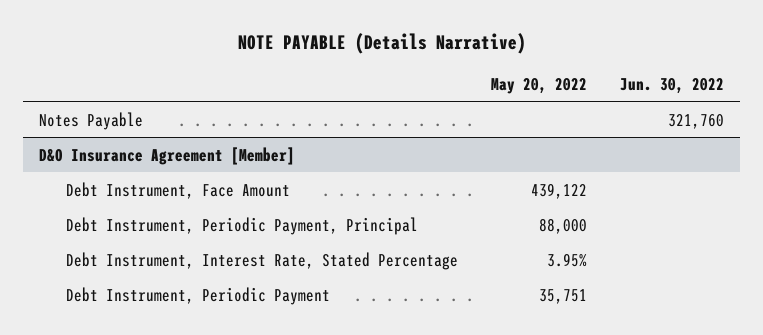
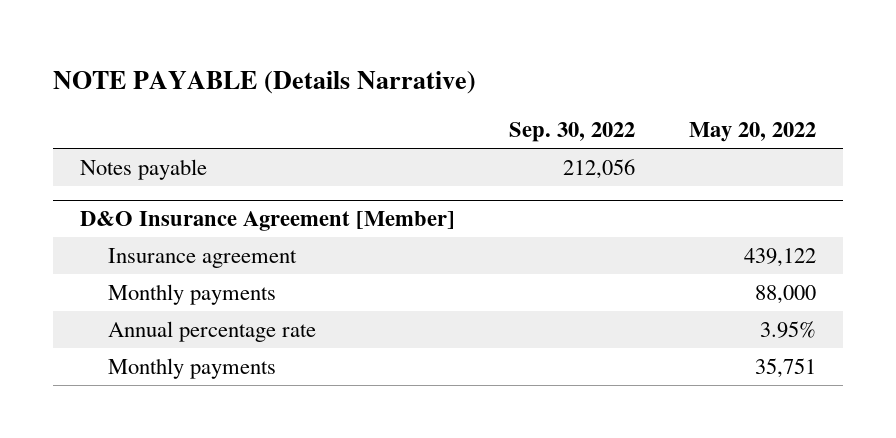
- | May 20, 2022 | Jun. 30, 2022
+ | Sep. 30, 2022 | May 20, 2022
- Notes Payable | | 321,760
+ Notes payable | 212,056 |
@ D&O Insurance Agreement [Member]
- Debt Instrument, Face Amount | 439,122 |
- Debt Instrument, Periodic Payment, Principal | 88,000 |
- Debt Instrument, Interest Rate, Stated Percentage | 3.95% |
- Debt Instrument, Periodic Payment | 35,751 |
+ Insurance agreement | | 439,122
+ Monthly payments | | 88,000
+ Annual percentage rate | | 3.95%
+ Monthly payments | | 35,751

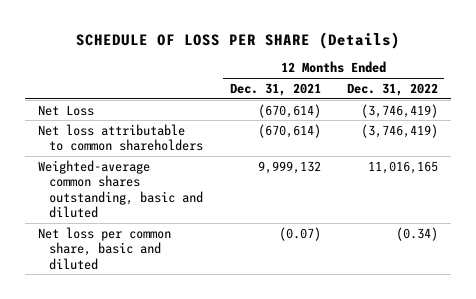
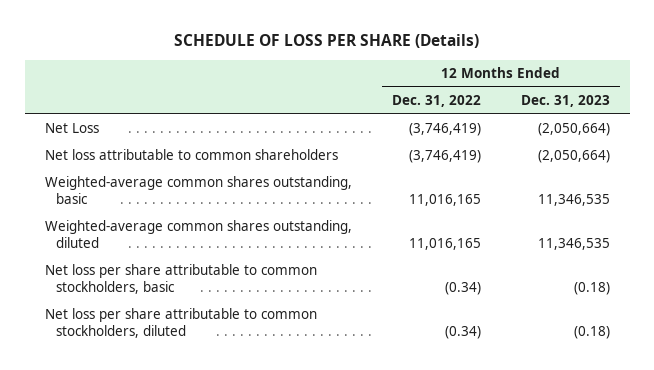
- | 12 Months Ended Dec. 31, 2021 | 12 Months Ended Dec. 31, 2022
+ | 12 Months Ended Dec. 31, 2022 | 12 Months Ended Dec. 31, 2023
- Weighted-average common shares outstanding, basic and diluted | 9,999,132 | 11,016,165
- Net loss per common share, basic and diluted | (0.07) | (0.34)
+ Weighted-average common shares outstanding, basic | 11,016,165 | 11,346,535
+ Weighted-average common shares outstanding, diluted | 11,016,165 | 11,346,535
+ Net loss per share attributable to common stockholders, basic | (0.34) | (0.18)
+ Net loss per share attributable to common stockholders, diluted | (0.34) | (0.18)

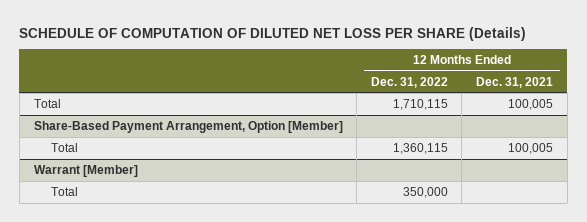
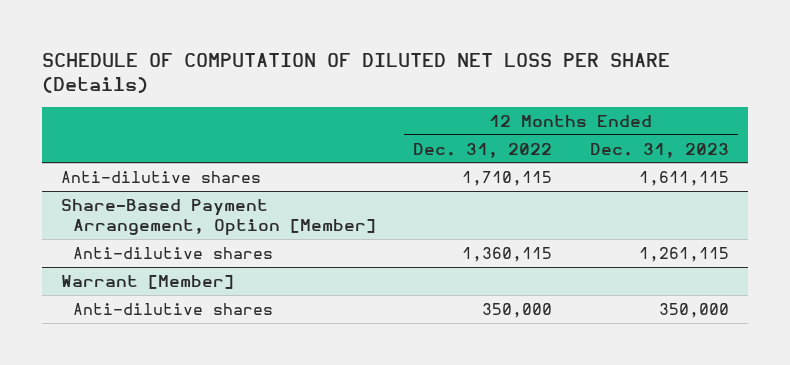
- | 12 Months Ended Dec. 31, 2022 | 12 Months Ended Dec. 31, 2021
+ | 12 Months Ended Dec. 31, 2022 | 12 Months Ended Dec. 31, 2023
- Total | 1,710,115 | 100,005
+ Anti-dilutive shares | 1,710,115 | 1,611,115
@ Share-Based Payment Arrangement, Option [Member]
- Total | 1,360,115 | 100,005
+ Anti-dilutive shares | 1,360,115 | 1,261,115
@ Warrant [Member]
- Total | 350,000 |
+ Anti-dilutive shares | 350,000 | 350,000

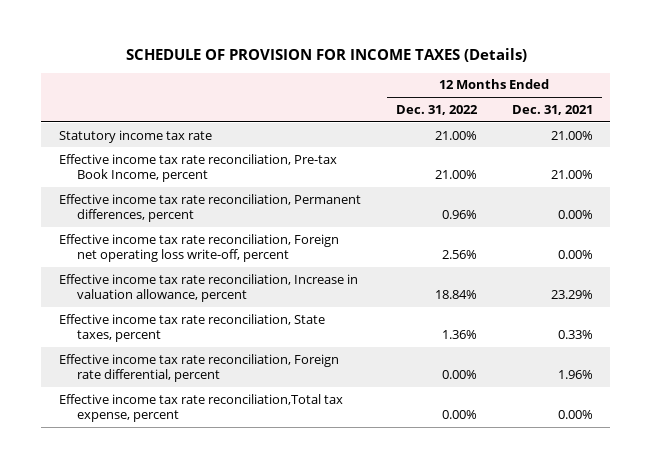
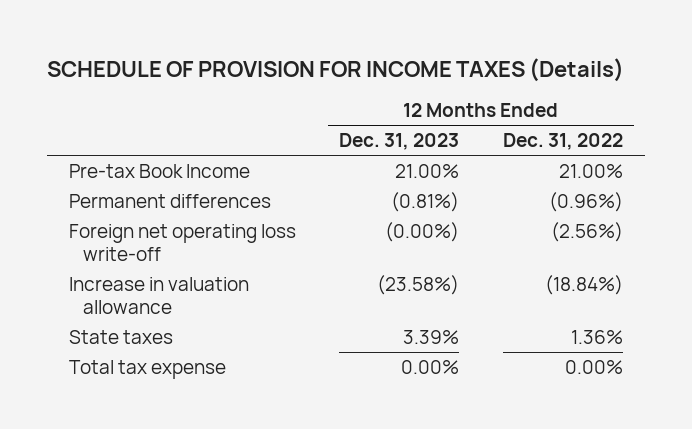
- | 12 Months Ended Dec. 31, 2022 | 12 Months Ended Dec. 31, 2021
+ | 12 Months Ended Dec. 31, 2023 | 12 Months Ended Dec. 31, 2022
- Statutory income tax rate | 21.00% | 21.00%
- Effective income tax rate reconciliation, Pre-tax Book Income, percent | 21.00% | 21.00%
- Effective income tax rate reconciliation, Permanent differences, percent | 0.96% | 0.00%
- Effective income tax rate reconciliation, Foreign net operating loss write-off, percent | 2.56% | 0.00%
- Effective income tax rate reconciliation, Increase in valuation allowance, percent | 18.84% | 23.29%
- Effective income tax rate reconciliation, State taxes, percent | 1.36% | 0.33%
- Effective income tax rate reconciliation, Foreign rate differential, percent | 0.00% | 1.96%
- Effective income tax rate reconciliation,Total tax expense, percent | 0.00% | 0.00%
+ Pre-tax Book Income | 21.00% | 21.00%
+ Permanent differences | (0.81%) | (0.96%)
+ Foreign net operating loss write-off | (0.00%) | (2.56%)
+ Increase in valuation allowance | (23.58%) | (18.84%)
+ State taxes | 3.39% | 1.36%
+ Total tax expense | 0.00% | 0.00%

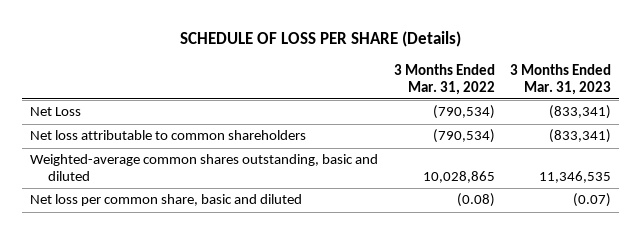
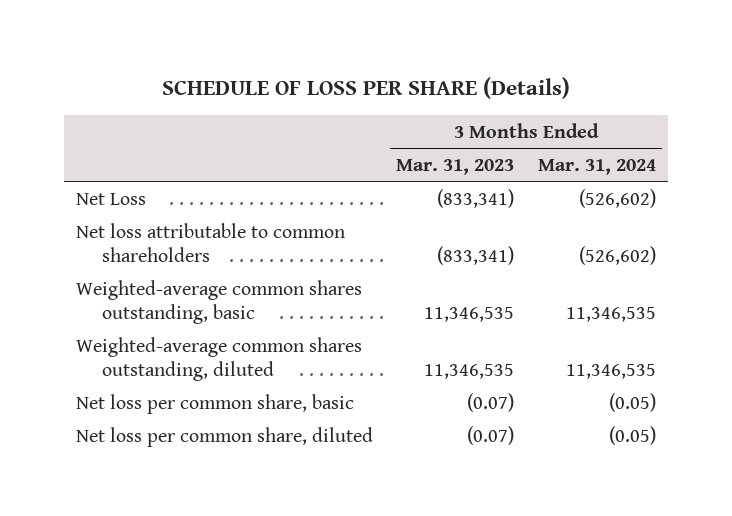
- | 3 Months Ended Mar. 31, 2022 | 3 Months Ended Mar. 31, 2023
+ | 3 Months Ended Mar. 31, 2023 | 3 Months Ended Mar. 31, 2024
- Weighted-average common shares outstanding, basic and diluted | 10,028,865 | 11,346,535
- Net loss per common share, basic and diluted | (0.08) | (0.07)
+ Weighted-average common shares outstanding, basic | 11,346,535 | 11,346,535
+ Weighted-average common shares outstanding, diluted | 11,346,535 | 11,346,535
+ Net loss per common share, basic | (0.07) | (0.05)
+ Net loss per common share, diluted | (0.07) | (0.05)

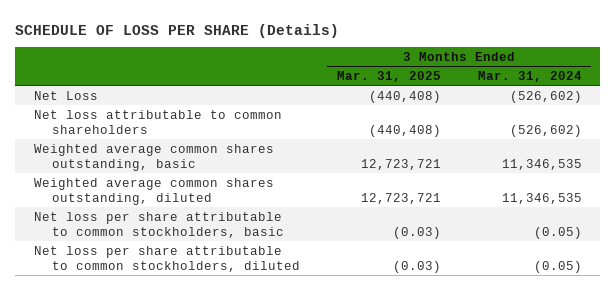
- | 3 Months Ended Mar. 31, 2023 | 3 Months Ended Mar. 31, 2024
+ | 3 Months Ended Mar. 31, 2025 | 3 Months Ended Mar. 31, 2024
- Weighted-average common shares outstanding, basic | 11,346,535 | 11,346,535
- Weighted-average common shares outstanding, diluted | 11,346,535 | 11,346,535
- Net loss per common share, basic | (0.07) | (0.05)
- Net loss per common share, diluted | (0.07) | (0.05)
+ Weighted average common shares outstanding, basic | 12,723,721 | 11,346,535
+ Weighted average common shares outstanding, diluted | 12,723,721 | 11,346,535
+ Net loss per share attributable to common stockholders, basic | (0.03) | (0.05)
+ Net loss per share attributable to common stockholders, diluted | (0.03) | (0.05)

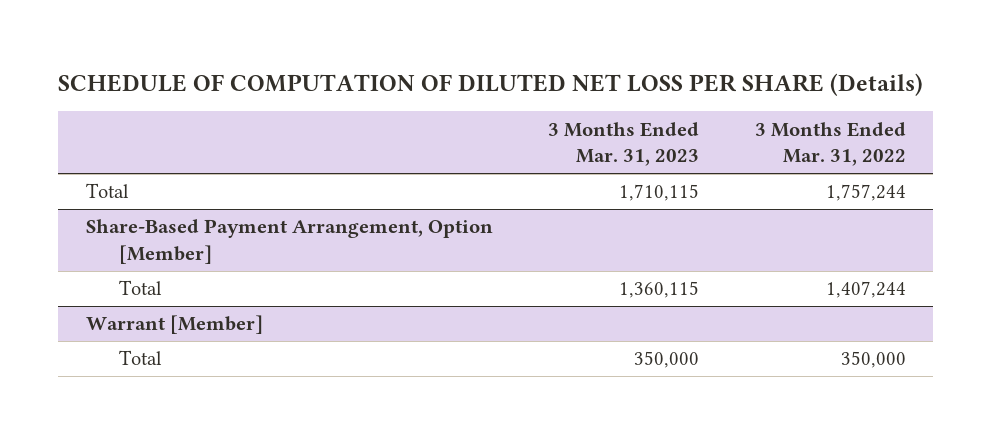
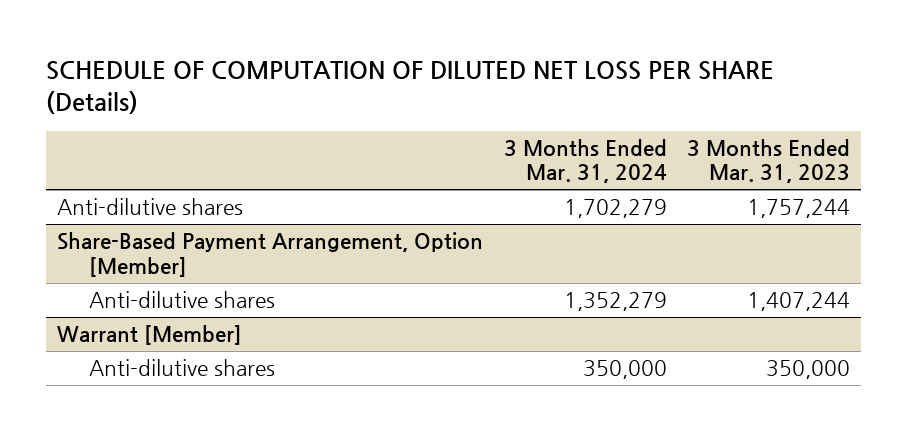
- | 3 Months Ended Mar. 31, 2023 | 3 Months Ended Mar. 31, 2022
+ | 3 Months Ended Mar. 31, 2024 | 3 Months Ended Mar. 31, 2023
- Total | 1,710,115 | 1,757,244
+ Anti-dilutive shares | 1,702,279 | 1,757,244
@ Share-Based Payment Arrangement, Option [Member]
- Total | 1,360,115 | 1,407,244
+ Anti-dilutive shares | 1,352,279 | 1,407,244
@ Warrant [Member]
- Total | 350,000 | 350,000
+ Anti-dilutive shares | 350,000 | 350,000

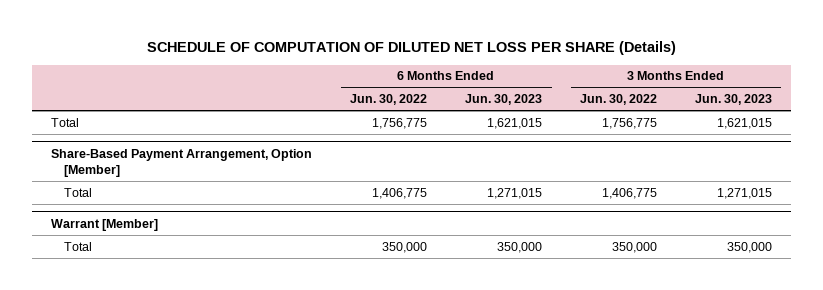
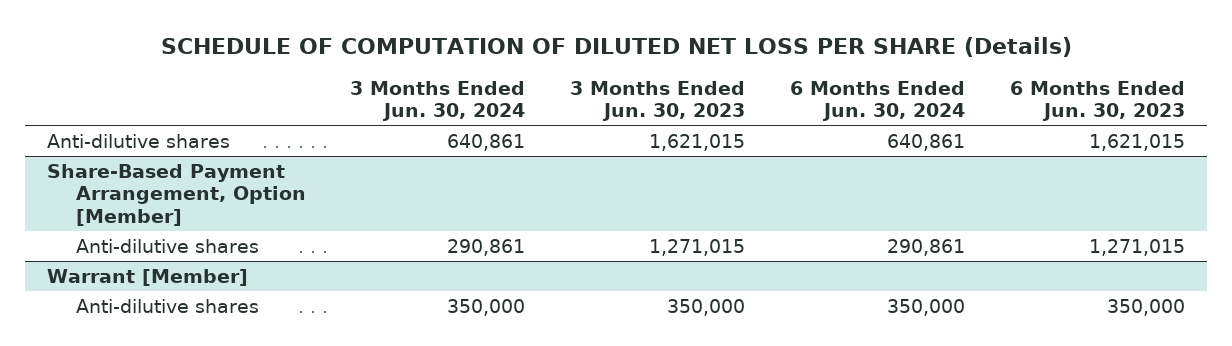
- | 6 Months Ended Jun. 30, 2022 | 6 Months Ended Jun. 30, 2023 | 3 Months Ended Jun. 30, 2022 | 3 Months Ended Jun. 30, 2023
+ | 3 Months Ended Jun. 30, 2024 | 3 Months Ended Jun. 30, 2023 | 6 Months Ended Jun. 30, 2024 | 6 Months Ended Jun. 30, 2023
- Total | 1,756,775 | 1,621,015 | 1,756,775 | 1,621,015
+ Anti-dilutive shares | 640,861 | 1,621,015 | 640,861 | 1,621,015
@ Share-Based Payment Arrangement, Option [Member]
- Total | 1,406,775 | 1,271,015 | 1,406,775 | 1,271,015
+ Anti-dilutive shares | 290,861 | 1,271,015 | 290,861 | 1,271,015
@ Warrant [Member]
- Total | 350,000 | 350,000 | 350,000 | 350,000
+ Anti-dilutive shares | 350,000 | 350,000 | 350,000 | 350,000

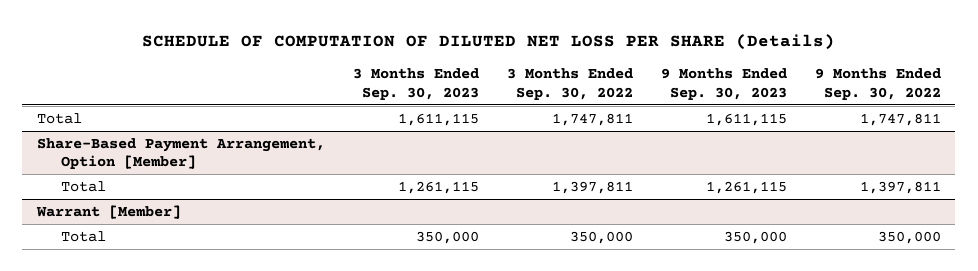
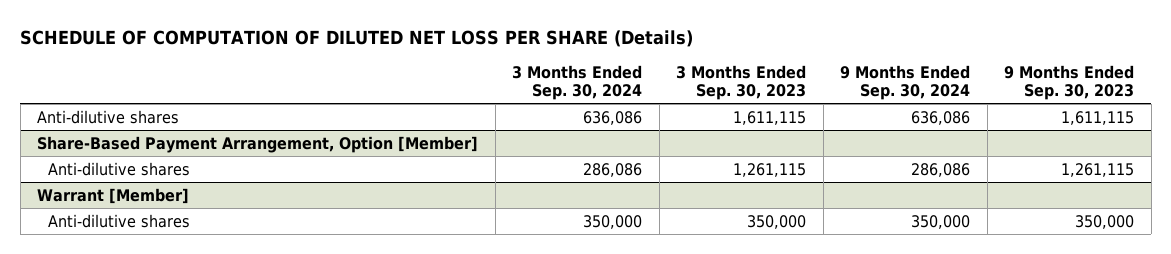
- | 3 Months Ended Sep. 30, 2023 | 3 Months Ended Sep. 30, 2022 | 9 Months Ended Sep. 30, 2023 | 9 Months Ended Sep. 30, 2022
+ | 3 Months Ended Sep. 30, 2024 | 3 Months Ended Sep. 30, 2023 | 9 Months Ended Sep. 30, 2024 | 9 Months Ended Sep. 30, 2023
- Total | 1,611,115 | 1,747,811 | 1,611,115 | 1,747,811
+ Anti-dilutive shares | 636,086 | 1,611,115 | 636,086 | 1,611,115
@ Share-Based Payment Arrangement, Option [Member]
- Total | 1,261,115 | 1,397,811 | 1,261,115 | 1,397,811
+ Anti-dilutive shares | 286,086 | 1,261,115 | 286,086 | 1,261,115
@ Warrant [Member]
- Total | 350,000 | 350,000 | 350,000 | 350,000
+ Anti-dilutive shares | 350,000 | 350,000 | 350,000 | 350,000

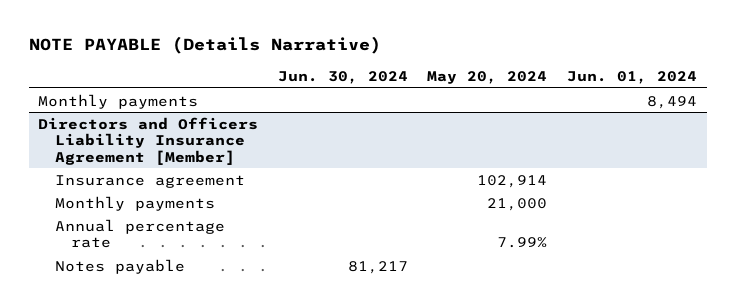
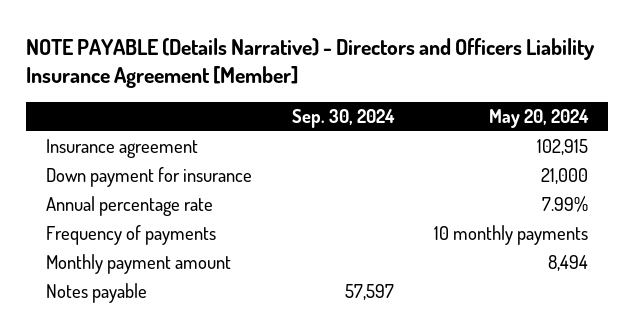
- NOTE PAYABLE (Details Narrative)
+ NOTE PAYABLE (Details Narrative) - Directors and Officers Liability Insurance Agreement [Member]
- | Jun. 30, 2024 | May 20, 2024 | Jun. 01, 2024
+ | Sep. 30, 2024 | May 20, 2024
- Monthly payments | | | 8,494
- Directors and Officers Liability Insurance Agreement [Member]
- Insurance agreement | | 102,914 |
- Monthly payments | | 21,000 |
+ Insurance agreement | | 102,915
+ Down payment for insurance | | 21,000
+ Frequency of payments | | 10 monthly payments
+ Monthly payment amount | | 8,494

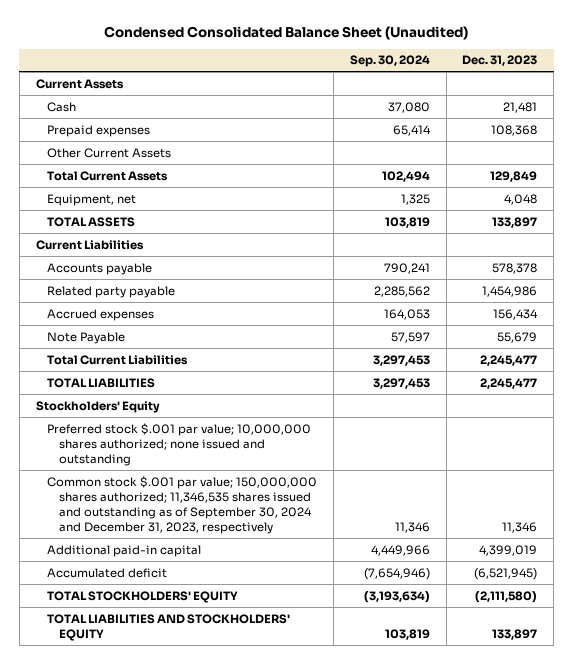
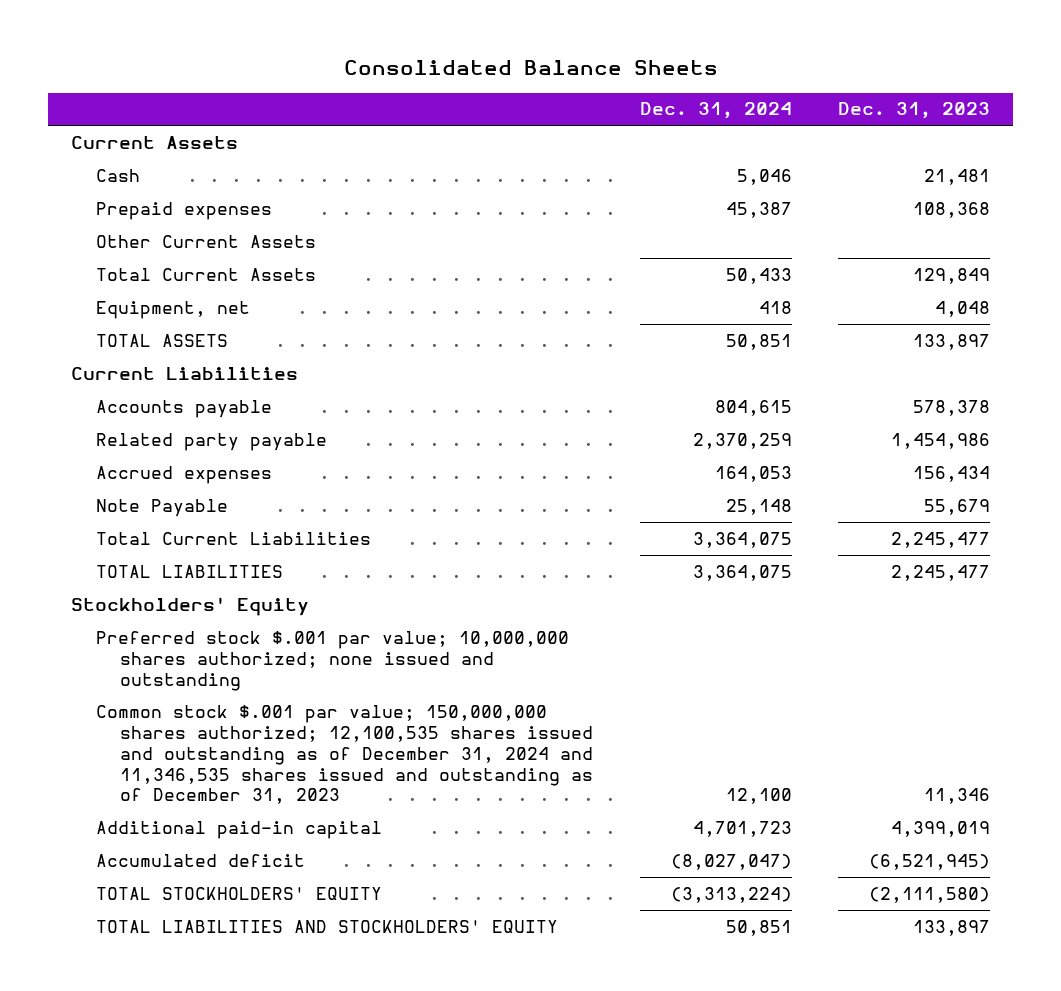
- Condensed Consolidated Balance Sheet (Unaudited)
+ Consolidated Balance Sheets
- | Sep. 30, 2024 | Dec. 31, 2023
+ | Dec. 31, 2024 | Dec. 31, 2023
- Common stock $.001 par value; 150,000,000 shares authorized; 11,346,535 shares issued and outstanding as of September 30, 2024 and December 31, 2023, respectively | 11,346 | 11,346
+ Common stock $.001 par value; 150,000,000 shares authorized; 12,100,535 shares issued and outstanding as of December 31, 2024 and 11,346,535 shares issued and outstanding as of December 31, 2023 | 12,100 | 11,346

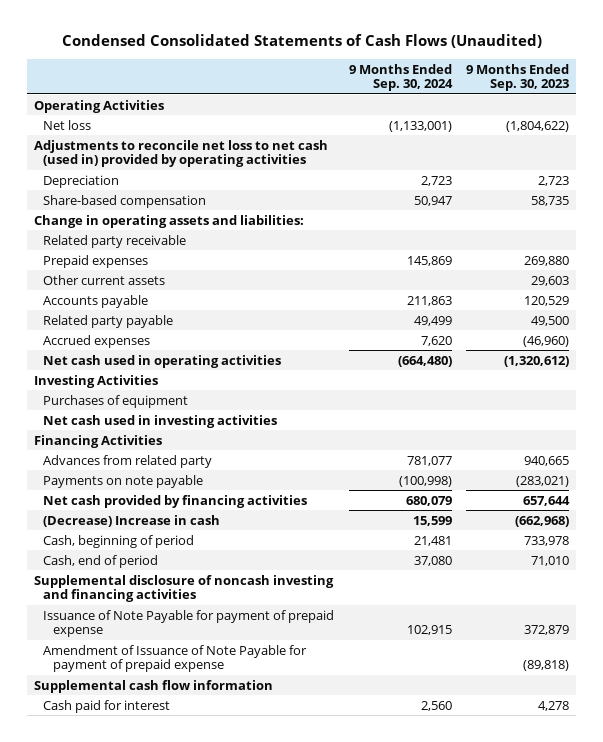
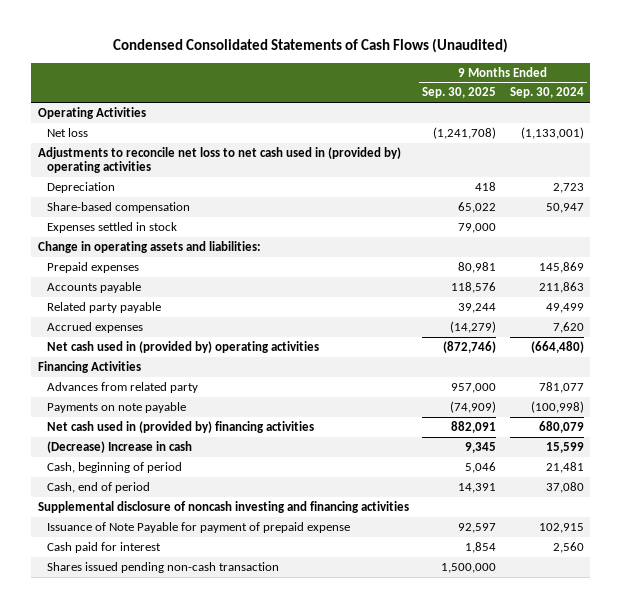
- | 9 Months Ended Sep. 30, 2024 | 9 Months Ended Sep. 30, 2023
+ | 9 Months Ended Sep. 30, 2025 | 9 Months Ended Sep. 30, 2024
- Adjustments to reconcile net loss to net cash (used in) provided by operating activities
+ Adjustments to reconcile net loss to net cash used in (provided by) operating activities
+ Expenses settled in stock | 79,000 |
- Related party receivable
- Other current assets | | 29,603
- Net cash used in operating activities | (664,480) | (1,320,612)
- Investing Activities
- Purchases of equipment
- Net cash used in investing activities
+ Net cash used in (provided by) operating activities | (872,746) | (664,480)
- Net cash provided by financing activities | 680,079 | 657,644
+ Net cash used in (provided by) financing activities | 882,091 | 680,079
- Amendment of Issuance of Note Payable for payment of prepaid expense | | (89,818)
- Supplemental cash flow information
+ Shares issued pending non-cash transaction | 1,500,000 |

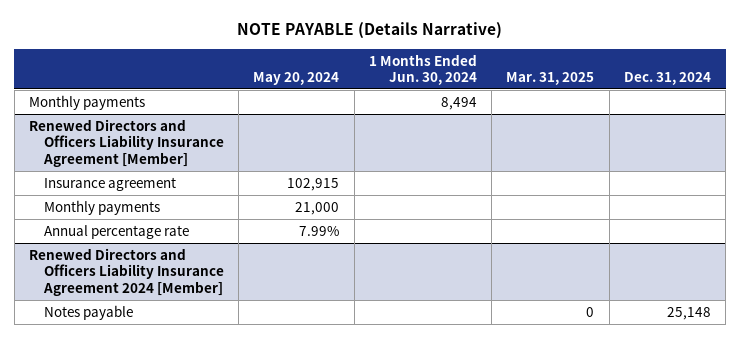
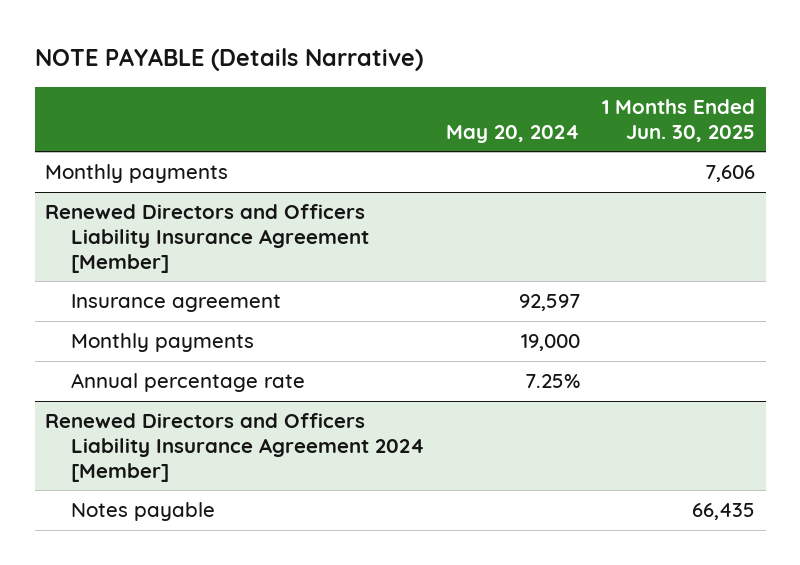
- | May 20, 2024 | 1 Months Ended Jun. 30, 2024 | Mar. 31, 2025 | Dec. 31, 2024
+ | May 20, 2024 | 1 Months Ended Jun. 30, 2025
@ Renewed Directors and Officers Liability Insurance Agreement [Member]
- Insurance agreement | 102,915 | | |
- Monthly payments | 21,000 | | |
- Annual percentage rate | 7.99% | | |
+ Insurance agreement | 92,597 |
+ Monthly payments | 19,000 |
+ Annual percentage rate | 7.25% |

